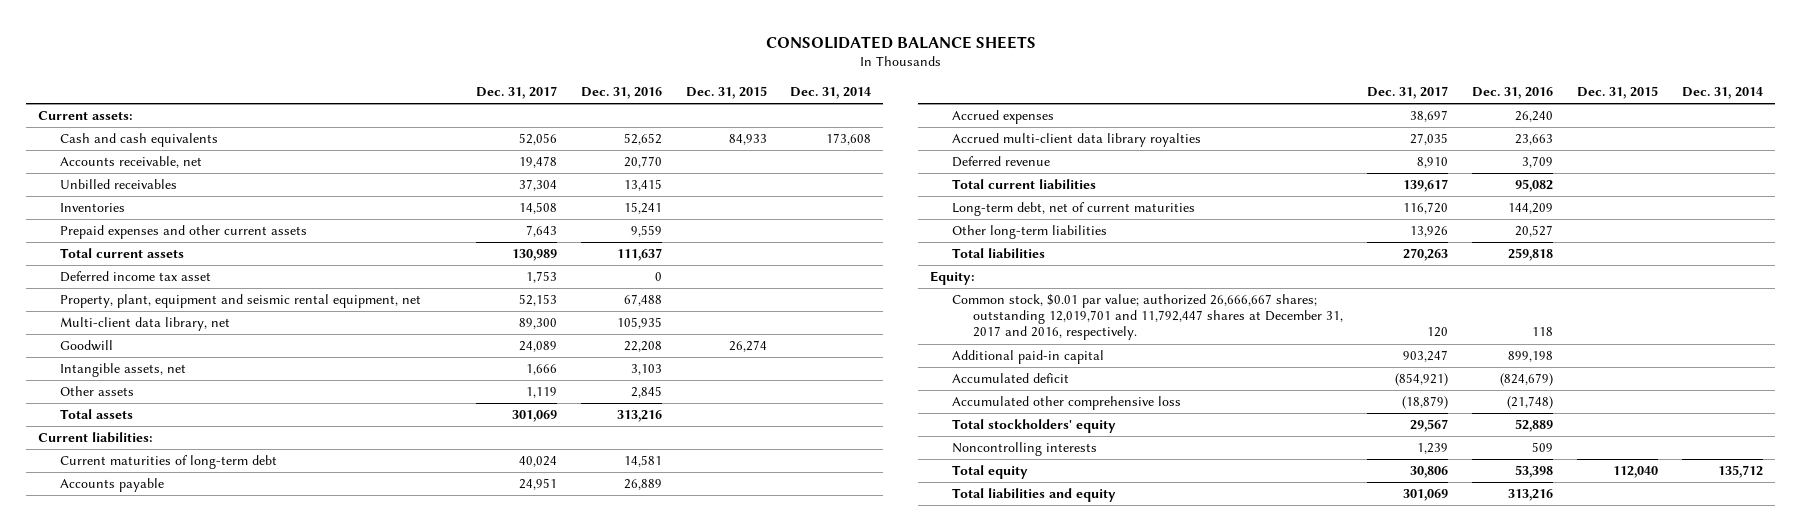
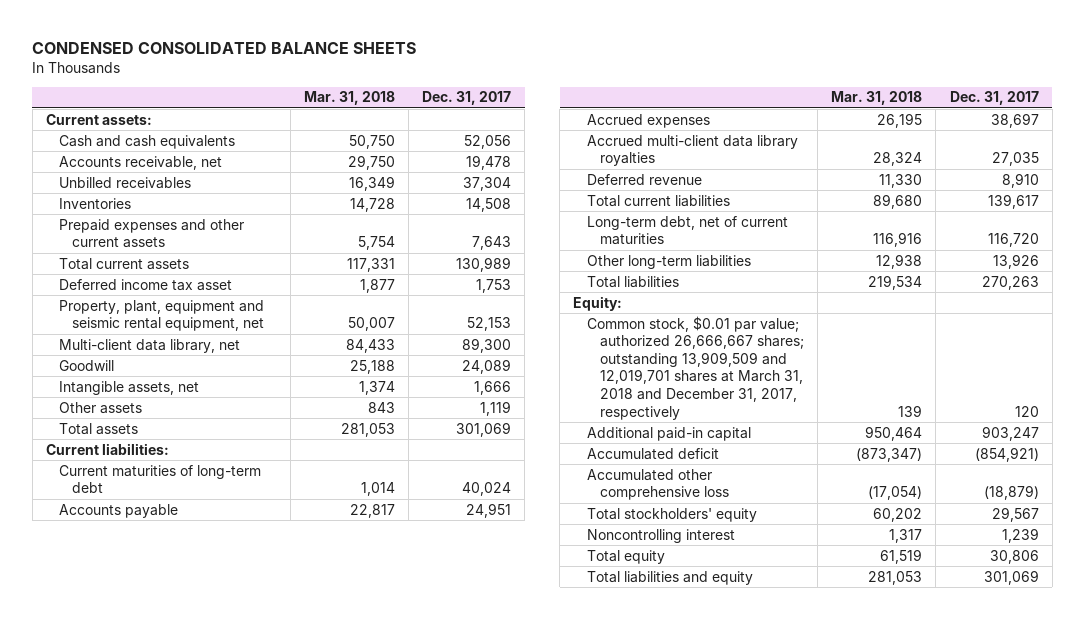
- CONSOLIDATED BALANCE SHEETS
+ CONDENSED CONSOLIDATED BALANCE SHEETS
- | Dec. 31, 2017 | Dec. 31, 2016 | Dec. 31, 2015 | Dec. 31, 2014
+ | Mar. 31, 2018 | Dec. 31, 2017
- Common stock, $0.01 par value; authorized 26,666,667 shares; outstanding 12,019,701 and 11,792,447 shares at December 31, 2017 and 2016, respectively. | 120 | 118 | |
+ Common stock, $0.01 par value; authorized 26,666,667 shares; outstanding 13,909,509 and 12,019,701 shares at March 31, 2018 and December 31, 2017, respectively | 139 | 120
- Noncontrolling interests | 1,239 | 509 | |
+ Noncontrolling interest | 1,317 | 1,239

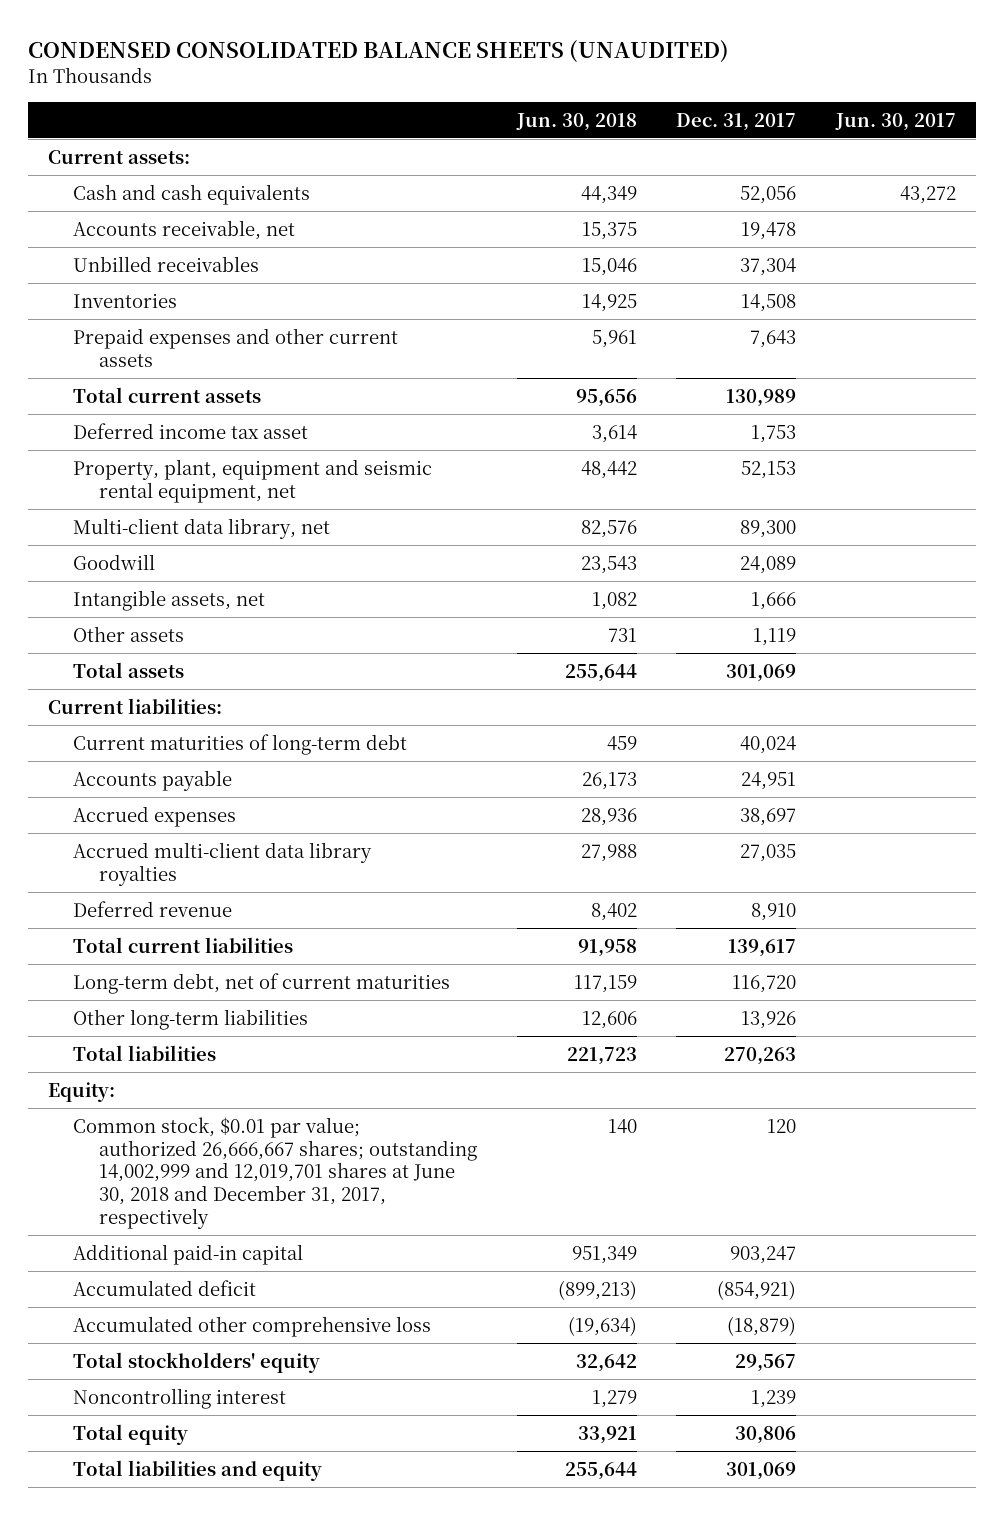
- CONDENSED CONSOLIDATED BALANCE SHEETS
+ CONDENSED CONSOLIDATED BALANCE SHEETS (UNAUDITED)
- | Mar. 31, 2018 | Dec. 31, 2017
+ | Jun. 30, 2018 | Dec. 31, 2017 | Jun. 30, 2017
- Common stock, $0.01 par value; authorized 26,666,667 shares; outstanding 13,909,509 and 12,019,701 shares at March 31, 2018 and December 31, 2017, respectively | 139 | 120
+ Common stock, $0.01 par value; authorized 26,666,667 shares; outstanding 14,002,999 and 12,019,701 shares at June 30, 2018 and December 31, 2017, respectively | 140 | 120 |

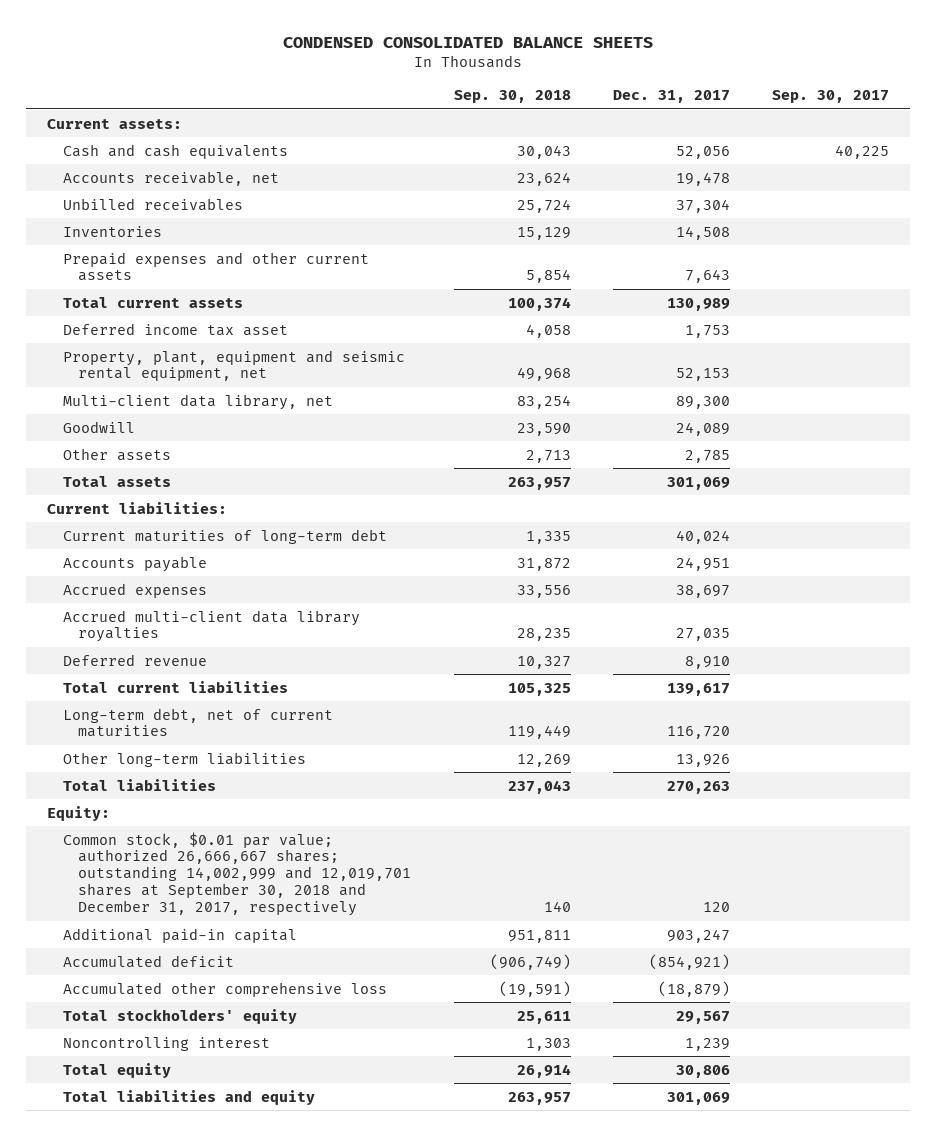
- CONDENSED CONSOLIDATED BALANCE SHEETS (UNAUDITED)
+ CONDENSED CONSOLIDATED BALANCE SHEETS
- | Jun. 30, 2018 | Dec. 31, 2017 | Jun. 30, 2017
+ | Sep. 30, 2018 | Dec. 31, 2017 | Sep. 30, 2017
- Intangible assets, net | 1,082 | 1,666 |
- Other assets | 731 | 1,119 |
+ Other assets | 2,713 | 2,785 |
- Common stock, $0.01 par value; authorized 26,666,667 shares; outstanding 14,002,999 and 12,019,701 shares at June 30, 2018 and December 31, 2017, respectively | 140 | 120 |
+ Common stock, $0.01 par value; authorized 26,666,667 shares; outstanding 14,002,999 and 12,019,701 shares at September 30, 2018 and December 31, 2017, respectively | 140 | 120 |

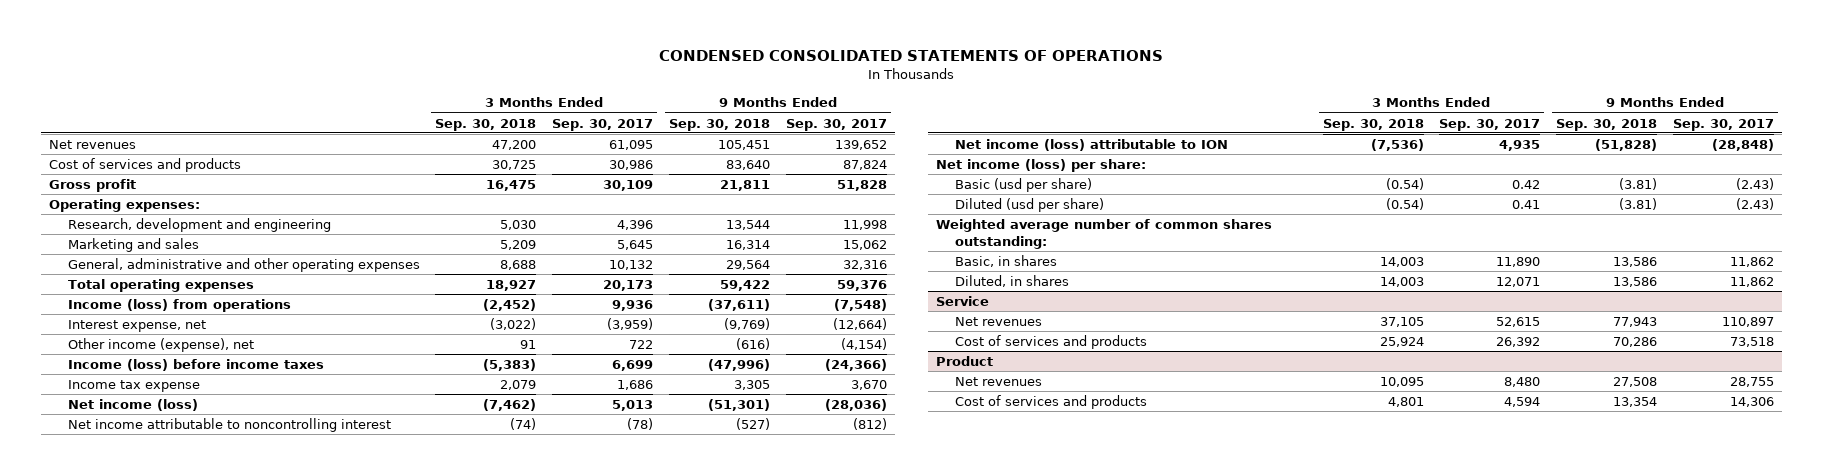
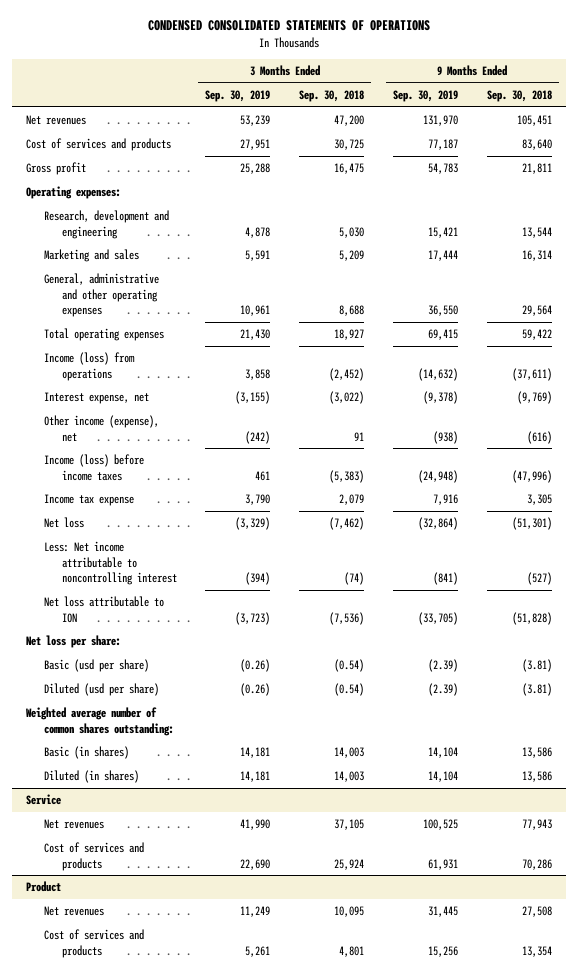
- | 3 Months Ended Sep. 30, 2018 | 3 Months Ended Sep. 30, 2017 | 9 Months Ended Sep. 30, 2018 | 9 Months Ended Sep. 30, 2017
+ | 3 Months Ended Sep. 30, 2019 | 3 Months Ended Sep. 30, 2018 | 9 Months Ended Sep. 30, 2019 | 9 Months Ended Sep. 30, 2018
- Net income (loss) | (7,462) | 5,013 | (51,301) | (28,036)
- Net income attributable to noncontrolling interest | (74) | (78) | (527) | (812)
- Net income (loss) attributable to ION | (7,536) | 4,935 | (51,828) | (28,848)
- Net income (loss) per share:
+ Net loss | (3,329) | (7,462) | (32,864) | (51,301)
+ Less: Net income attributable to noncontrolling interest | (394) | (74) | (841) | (527)
+ Net loss attributable to ION | (3,723) | (7,536) | (33,705) | (51,828)
+ Net loss per share:
- Basic, in shares | 14,003 | 11,890 | 13,586 | 11,862
- Diluted, in shares | 14,003 | 12,071 | 13,586 | 11,862
+ Basic (in shares) | 14,181 | 14,003 | 14,104 | 13,586
+ Diluted (in shares) | 14,181 | 14,003 | 14,104 | 13,586

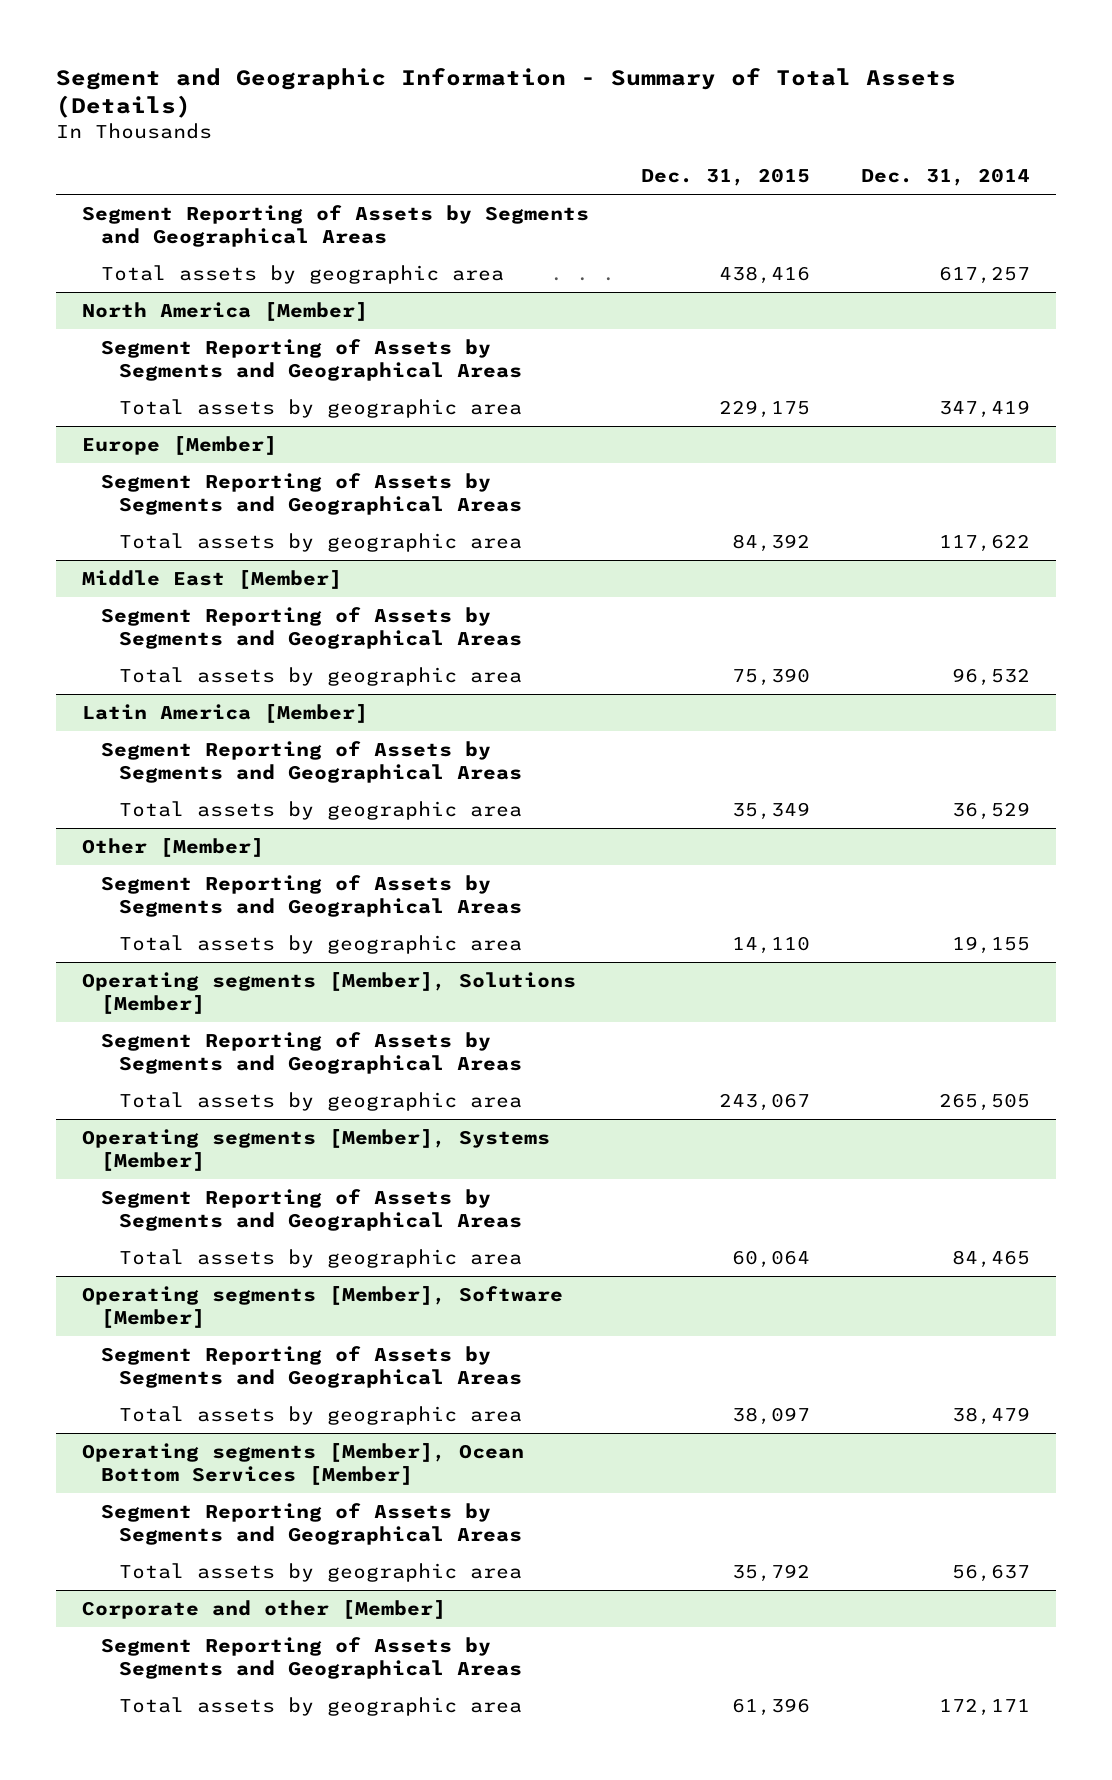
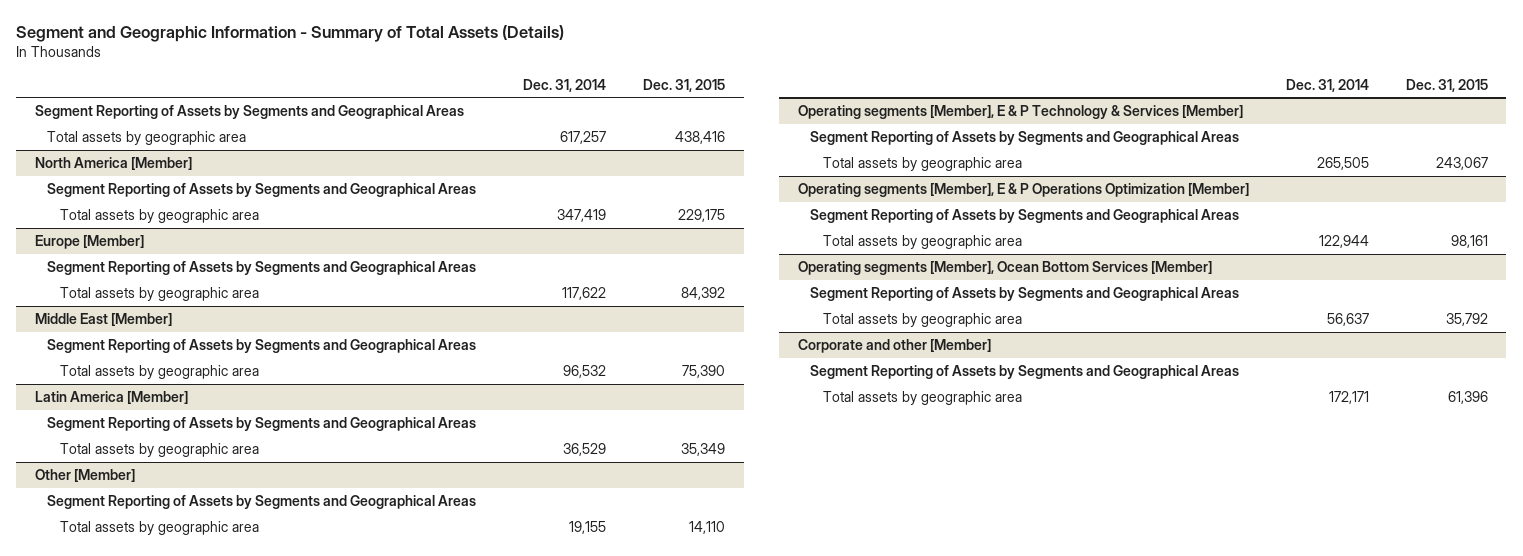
- | Dec. 31, 2015 | Dec. 31, 2014
+ | Dec. 31, 2014 | Dec. 31, 2015
- Operating segments [Member], Solutions [Member]
+ Operating segments [Member], E & P Technology & Services [Member]
- Operating segments [Member], Systems [Member]
- Segment Reporting of Assets by Segments and Geographical Areas
- Total assets by geographic area | 60,064 | 84,465
- Operating segments [Member], Software [Member]
+ Operating segments [Member], E & P Operations Optimization [Member]
- Total assets by geographic area | 38,097 | 38,479
+ Total assets by geographic area | 122,944 | 98,161

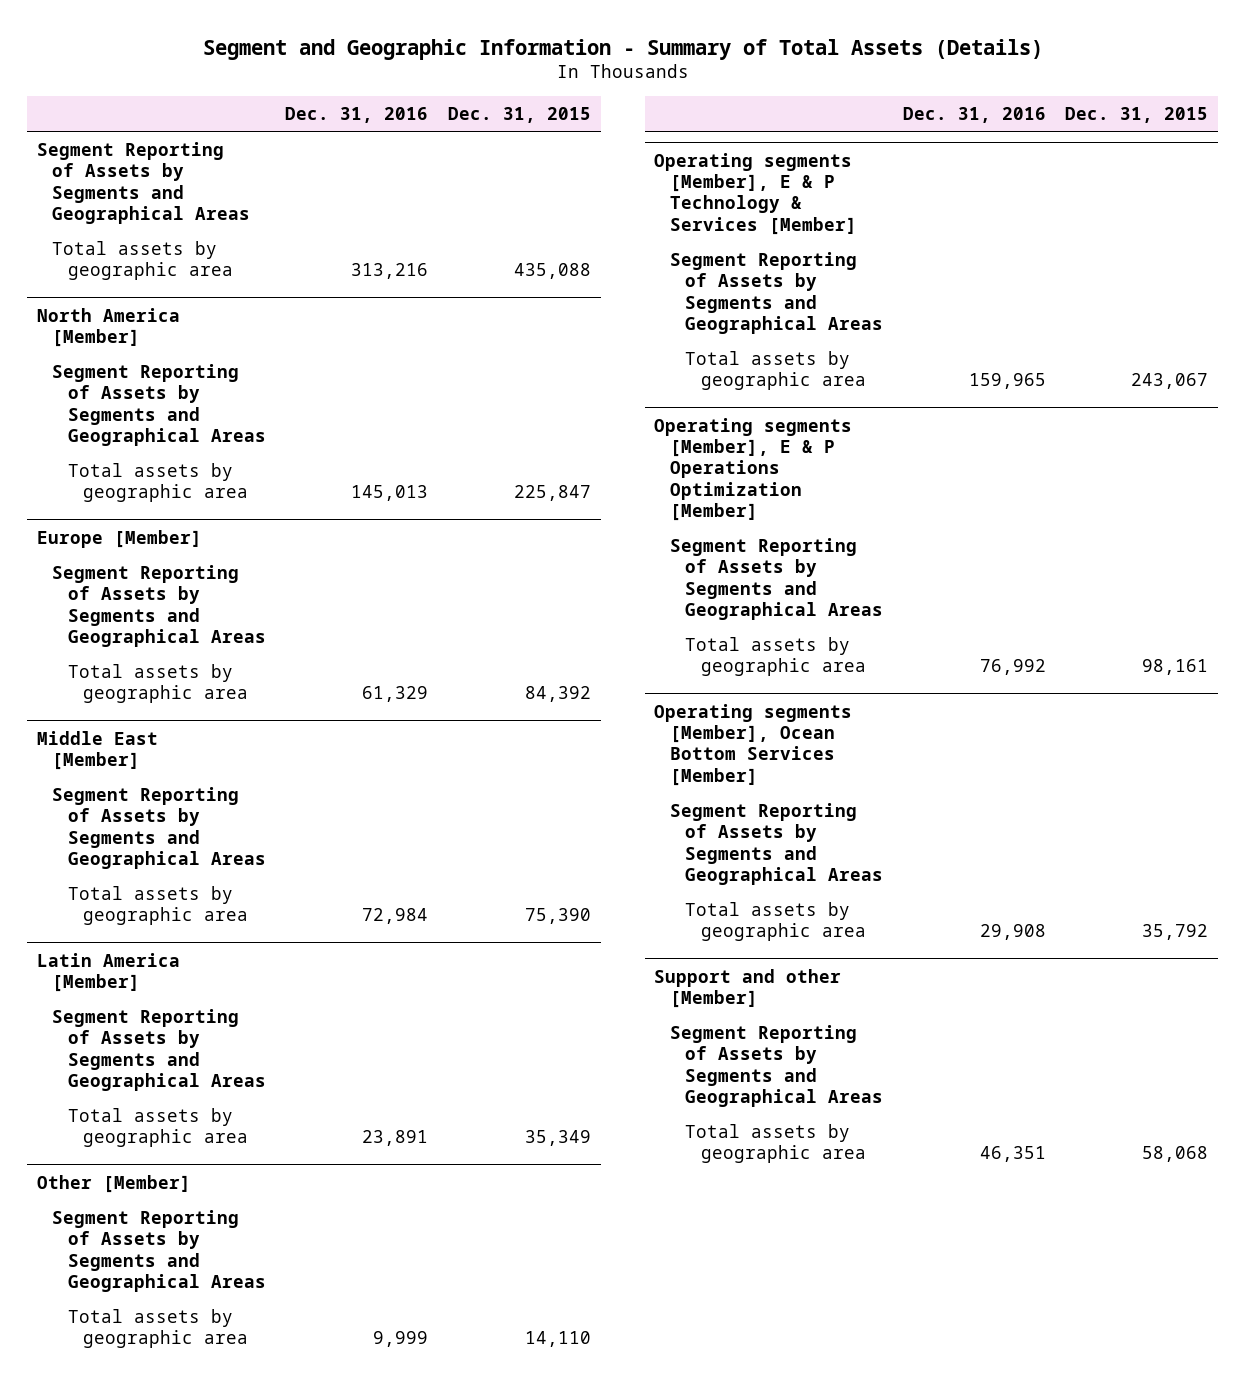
- | Dec. 31, 2014 | Dec. 31, 2015
+ | Dec. 31, 2016 | Dec. 31, 2015
- Total assets by geographic area | 617,257 | 438,416
+ Total assets by geographic area | 313,216 | 435,088
@ North America [Member]
- Total assets by geographic area | 347,419 | 229,175
+ Total assets by geographic area | 145,013 | 225,847
- Corporate and other [Member]
+ Support and other [Member]
- Total assets by geographic area | 172,171 | 61,396
+ Total assets by geographic area | 46,351 | 58,068

